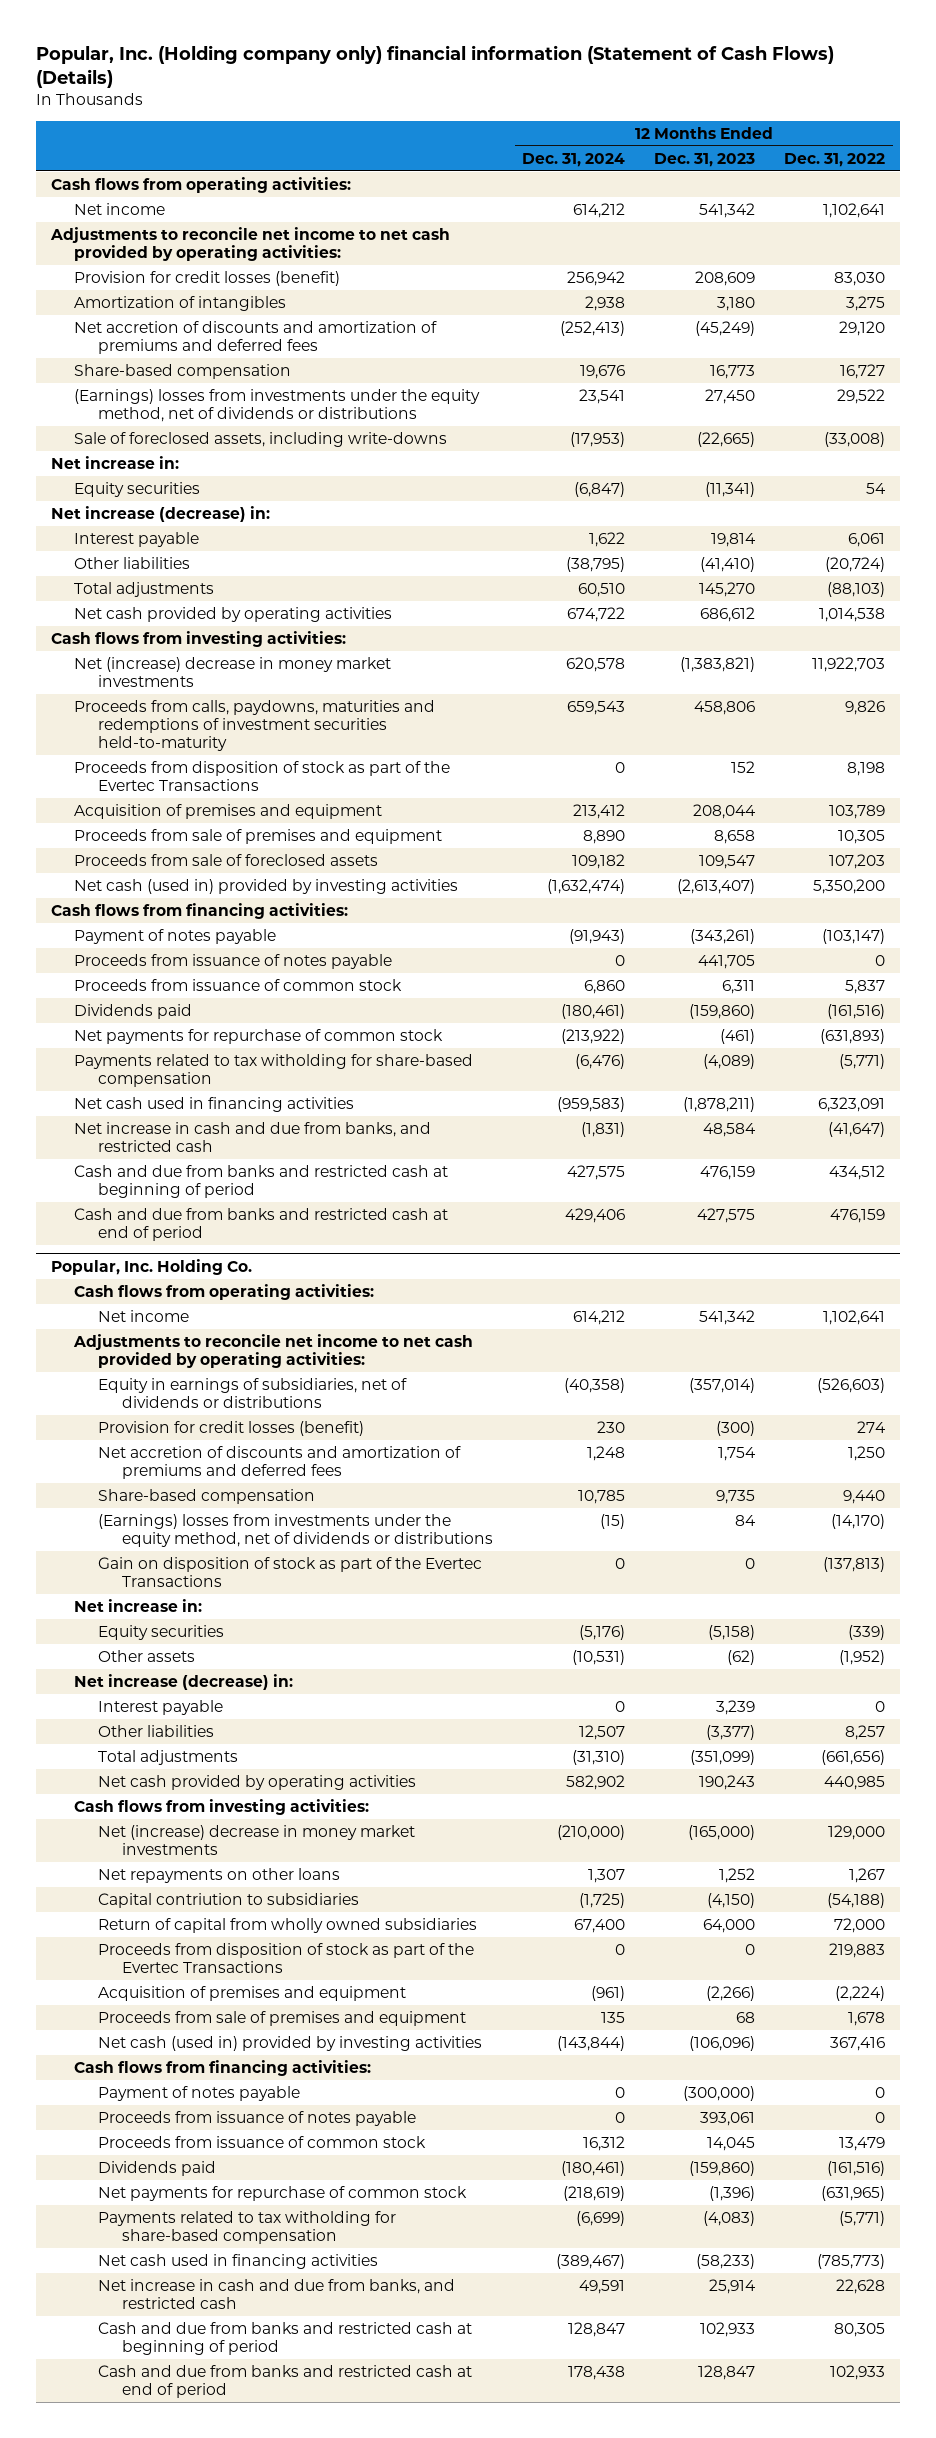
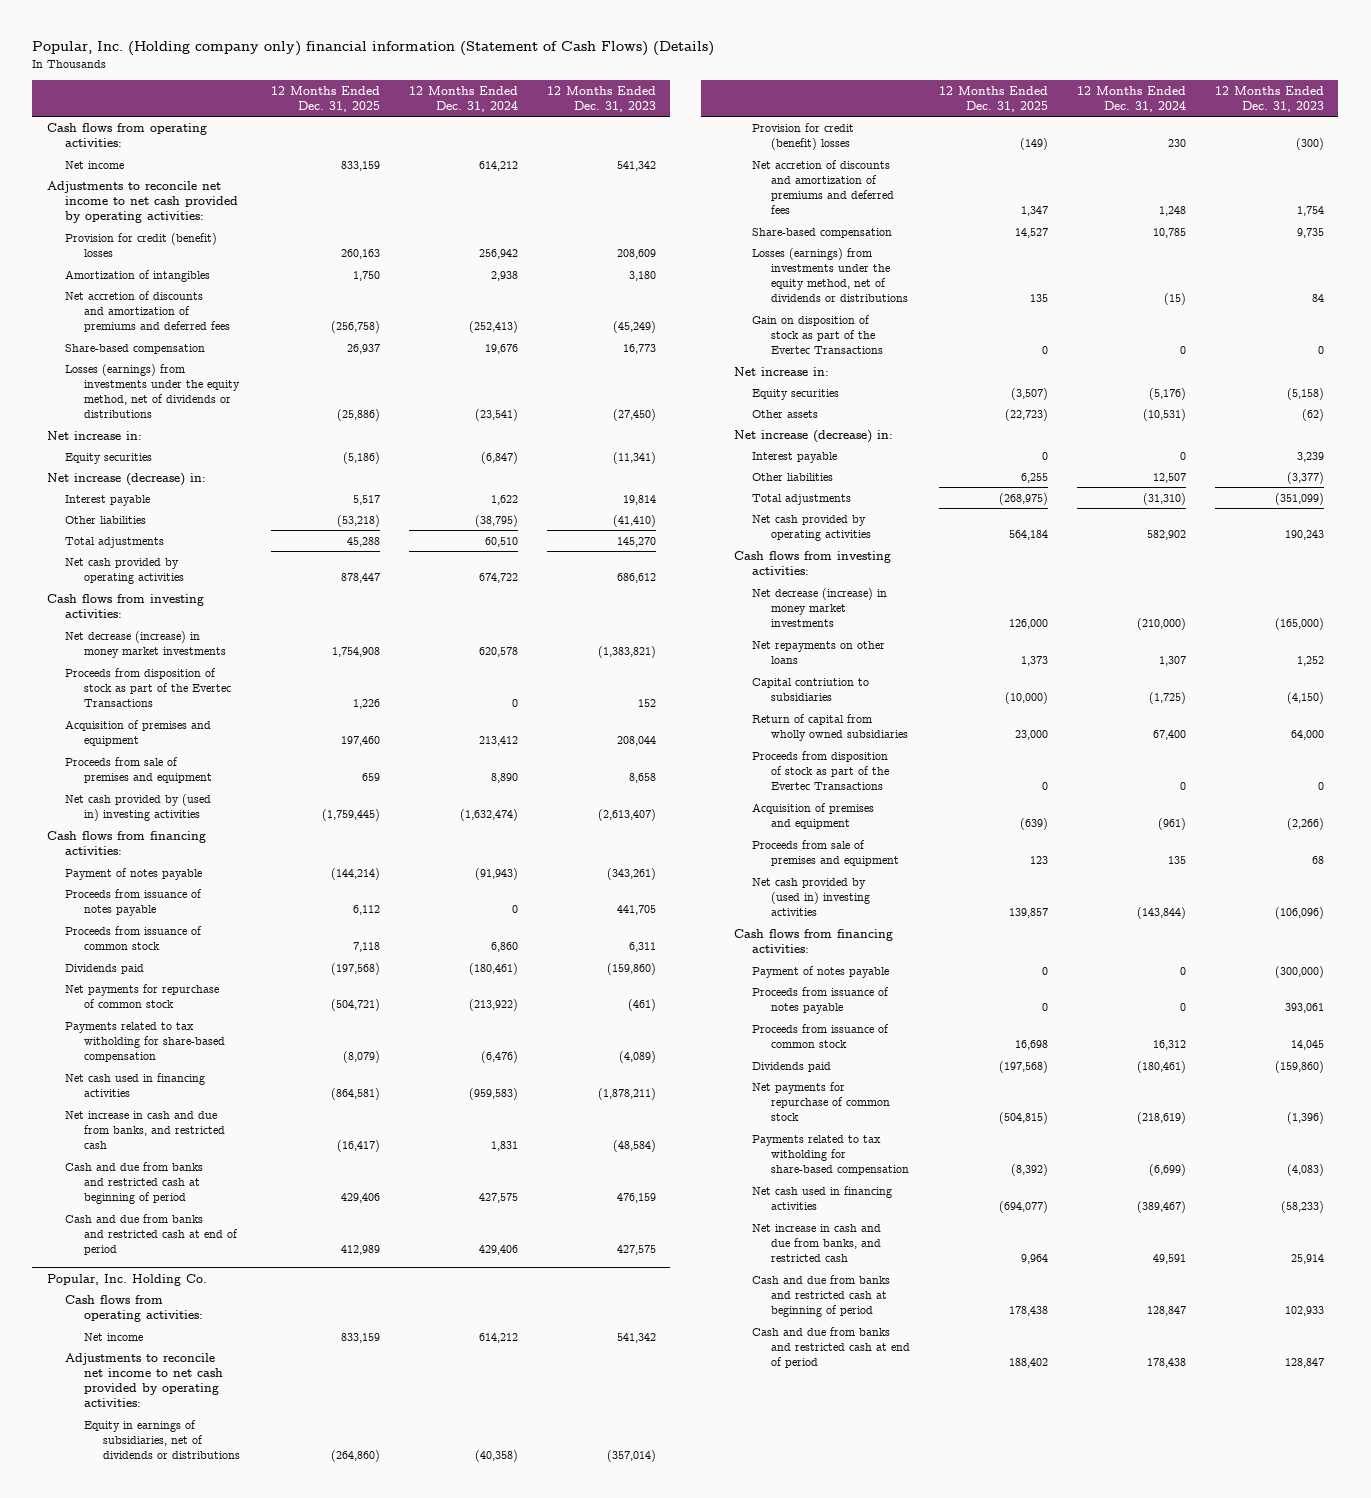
- | 12 Months Ended Dec. 31, 2024 | 12 Months Ended Dec. 31, 2023 | 12 Months Ended Dec. 31, 2022
+ | 12 Months Ended Dec. 31, 2025 | 12 Months Ended Dec. 31, 2024 | 12 Months Ended Dec. 31, 2023
- Provision for credit losses (benefit) | 256,942 | 208,609 | 83,030
+ Provision for credit (benefit) losses | 260,163 | 256,942 | 208,609
- (Earnings) losses from investments under the equity method, net of dividends or distributions | 23,541 | 27,450 | 29,522
- Sale of foreclosed assets, including write-downs | (17,953) | (22,665) | (33,008)
+ Losses (earnings) from investments under the equity method, net of dividends or distributions | (25,886) | (23,541) | (27,450)
- Net (increase) decrease in money market investments | 620,578 | (1,383,821) | 11,922,703
- Proceeds from calls, paydowns, maturities and redemptions of investment securities held-to-maturity | 659,543 | 458,806 | 9,826
+ Net decrease (increase) in money market investments | 1,754,908 | 620,578 | (1,383,821)
- Proceeds from sale of foreclosed assets | 109,182 | 109,547 | 107,203
- Net cash (used in) provided by investing activities | (1,632,474) | (2,613,407) | 5,350,200
+ Net cash provided by (used in) investing activities | (1,759,445) | (1,632,474) | (2,613,407)
- Net increase in cash and due from banks, and restricted cash | (1,831) | 48,584 | (41,647)
+ Net increase in cash and due from banks, and restricted cash | (16,417) | 1,831 | (48,584)
@ Popular, Inc. Holding Co.
- Provision for credit losses (benefit) | 230 | (300) | 274
+ Provision for credit (benefit) losses | (149) | 230 | (300)
- (Earnings) losses from investments under the equity method, net of dividends or distributions | (15) | 84 | (14,170)
+ Losses (earnings) from investments under the equity method, net of dividends or distributions | 135 | (15) | 84
- Net (increase) decrease in money market investments | (210,000) | (165,000) | 129,000
+ Net decrease (increase) in money market investments | 126,000 | (210,000) | (165,000)
- Net cash (used in) provided by investing activities | (143,844) | (106,096) | 367,416
+ Net cash provided by (used in) investing activities | 139,857 | (143,844) | (106,096)

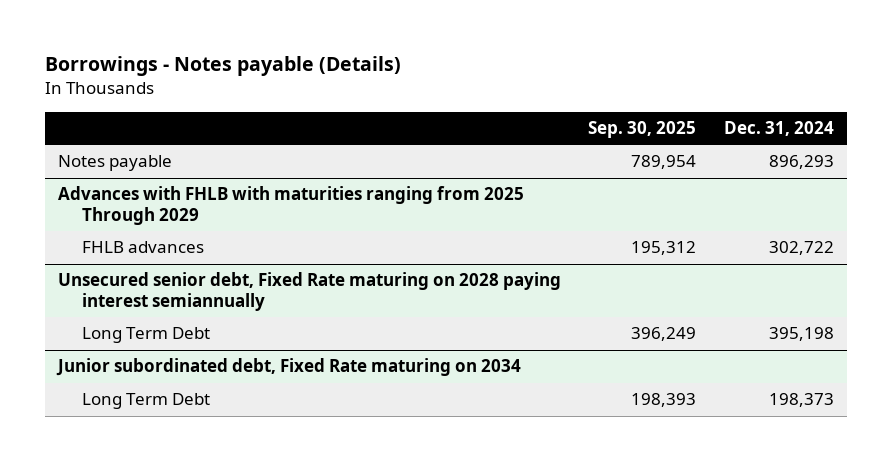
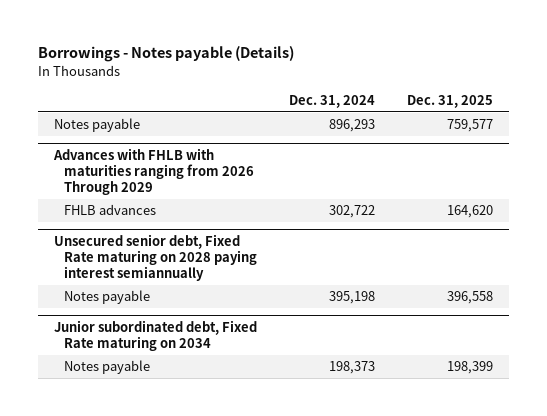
- | Sep. 30, 2025 | Dec. 31, 2024
+ | Dec. 31, 2024 | Dec. 31, 2025
- Advances with FHLB with maturities ranging from 2025 Through 2029
+ Advances with FHLB with maturities ranging from 2026 Through 2029
@ Unsecured senior debt, Fixed Rate maturing on 2028 paying interest semiannually
- Long Term Debt | 396,249 | 395,198
+ Notes payable | 395,198 | 396,558
@ Junior subordinated debt, Fixed Rate maturing on 2034
- Long Term Debt | 198,393 | 198,373
+ Notes payable | 198,373 | 198,399

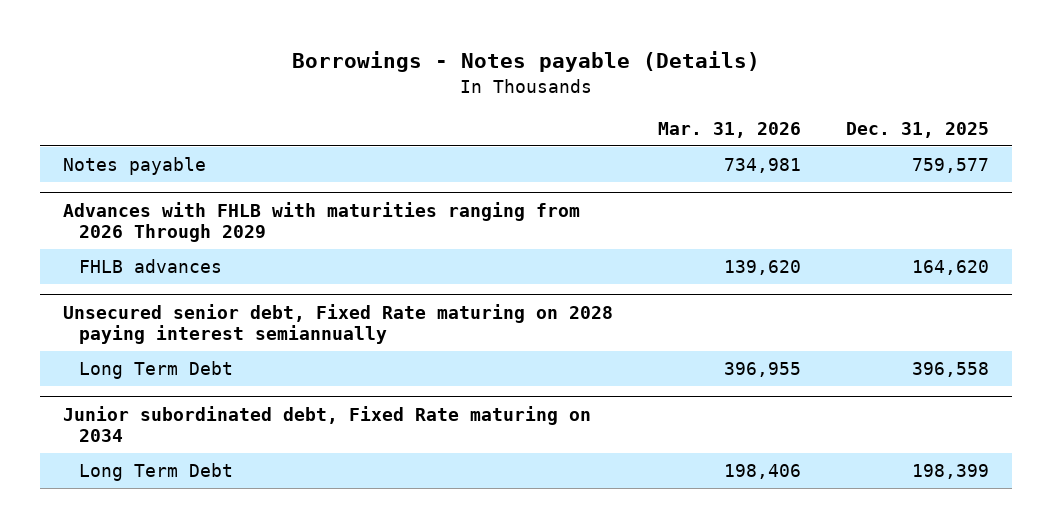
- | Dec. 31, 2024 | Dec. 31, 2025
+ | Mar. 31, 2026 | Dec. 31, 2025
@ Unsecured senior debt, Fixed Rate maturing on 2028 paying interest semiannually
- Notes payable | 395,198 | 396,558
+ Long Term Debt | 396,955 | 396,558
@ Junior subordinated debt, Fixed Rate maturing on 2034
- Notes payable | 198,373 | 198,399
+ Long Term Debt | 198,406 | 198,399

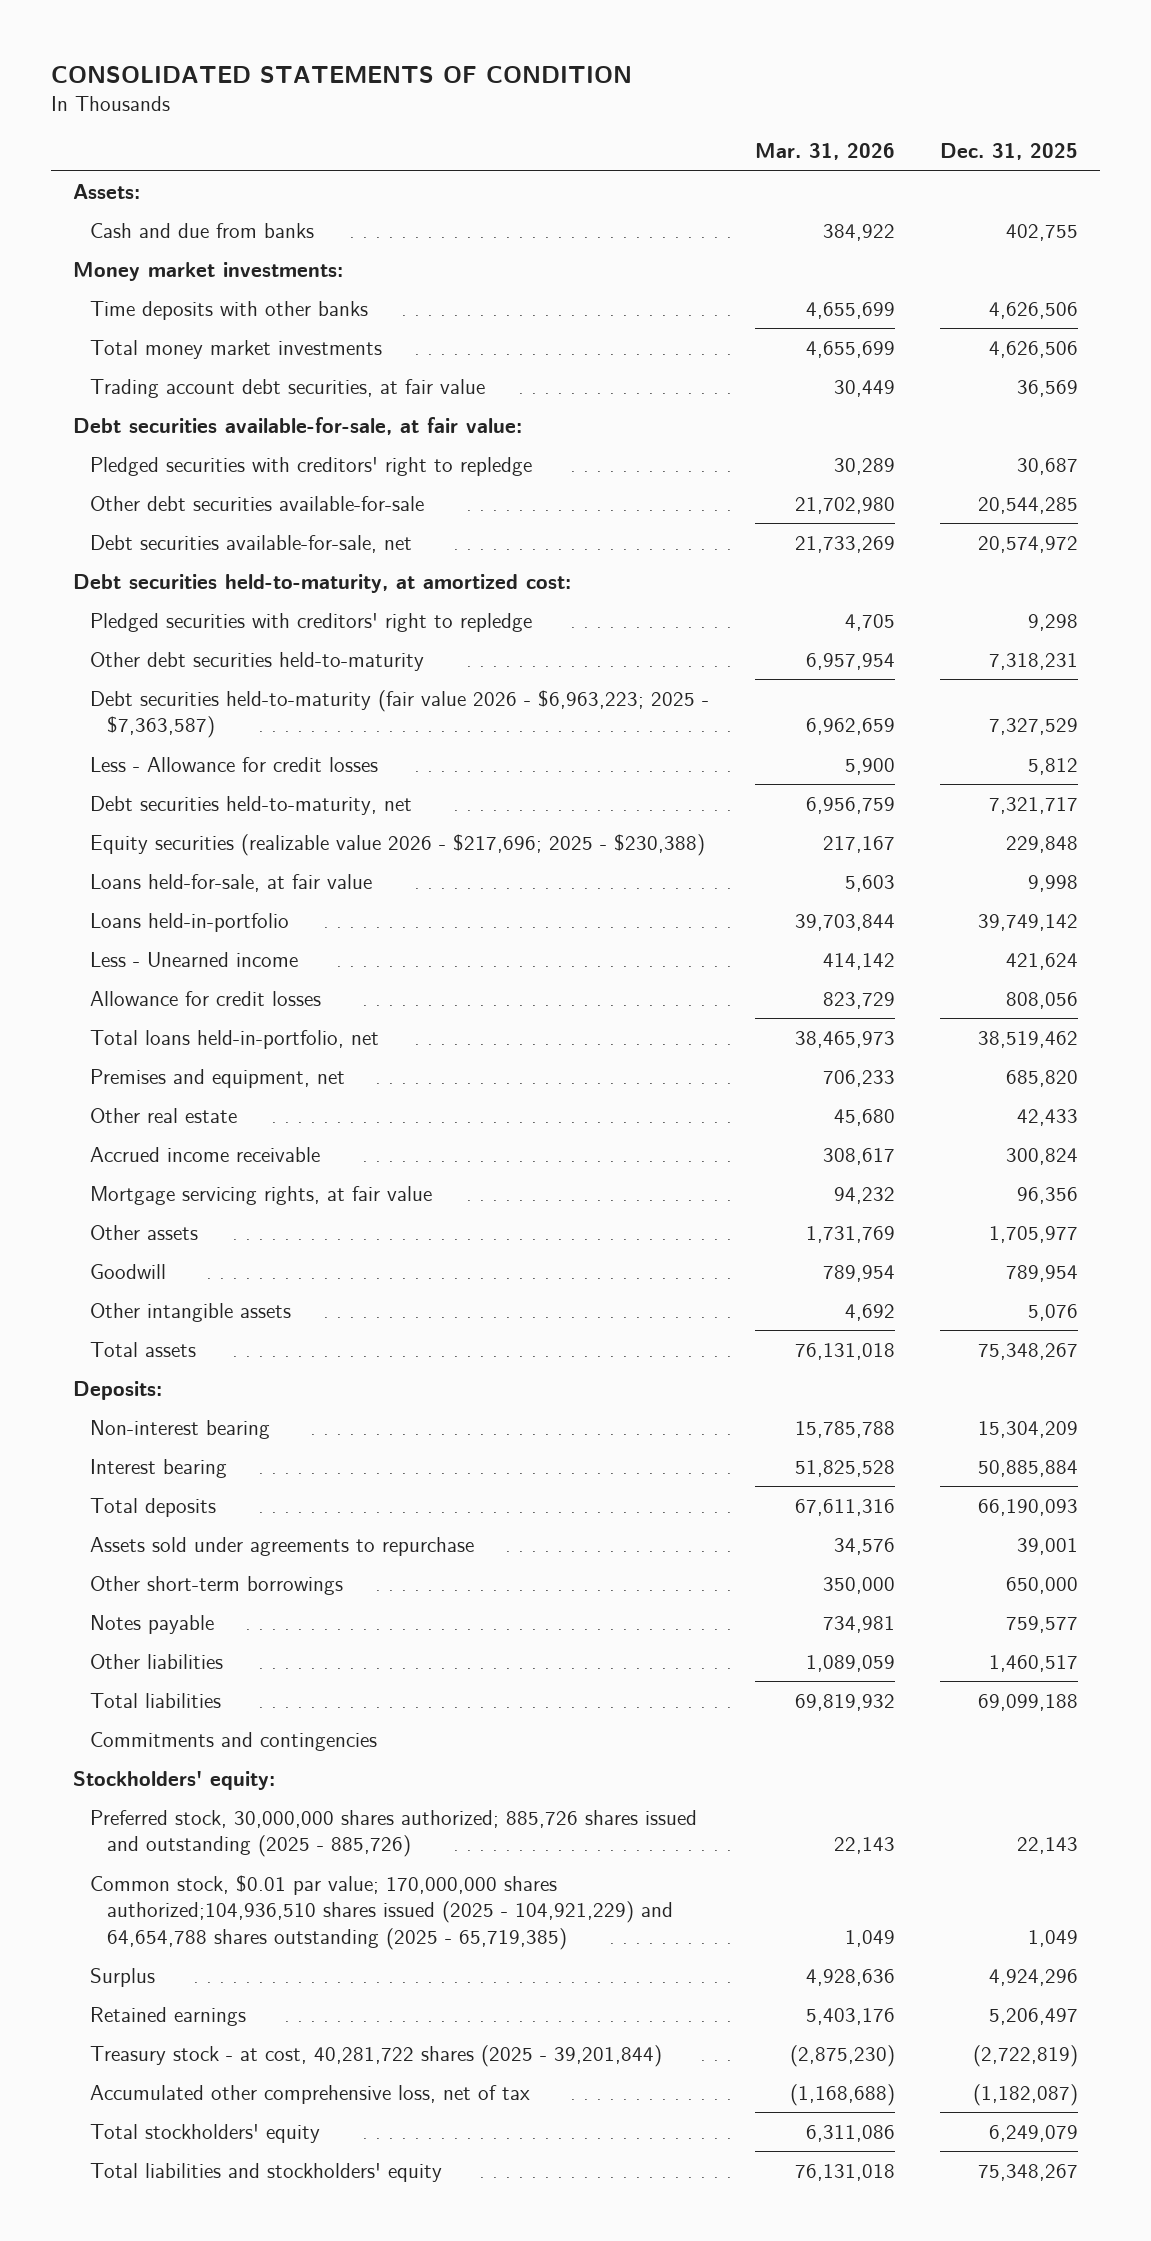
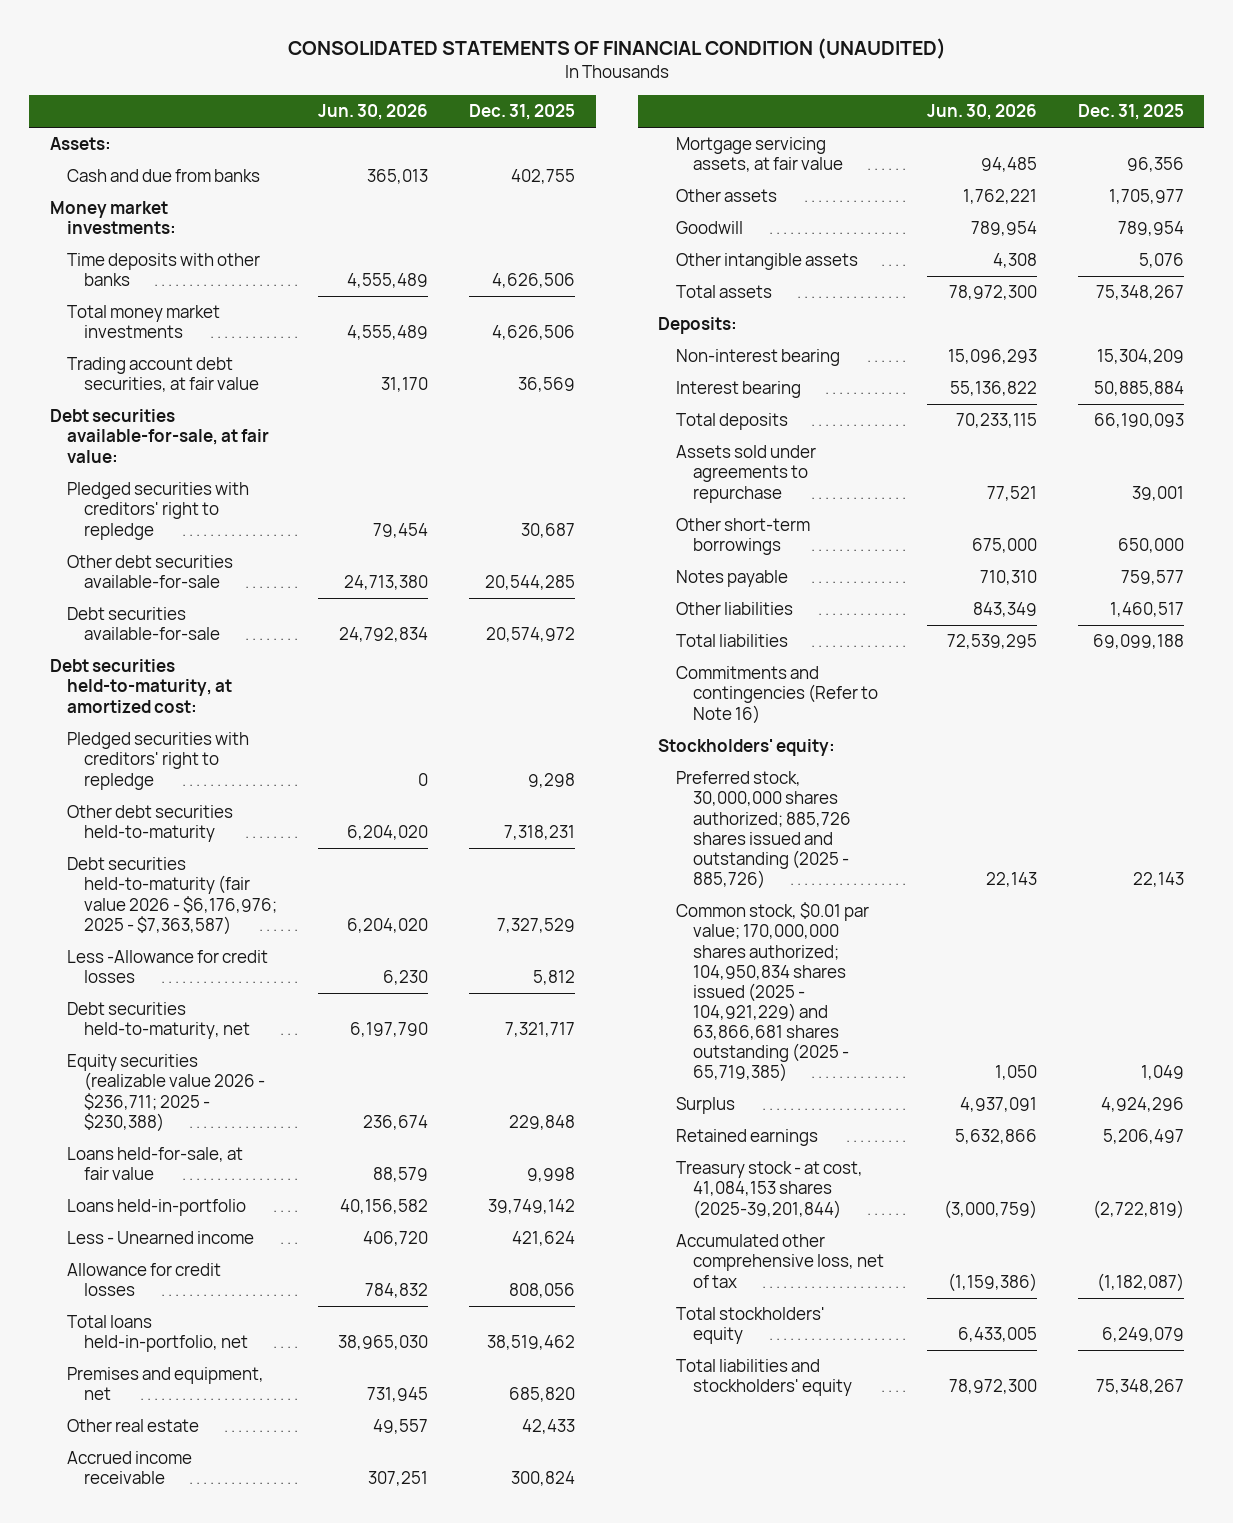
- CONSOLIDATED STATEMENTS OF CONDITION
+ CONSOLIDATED STATEMENTS OF FINANCIAL CONDITION (UNAUDITED)
- | Mar. 31, 2026 | Dec. 31, 2025
+ | Jun. 30, 2026 | Dec. 31, 2025
- Debt securities available-for-sale, net | 21,733,269 | 20,574,972
+ Debt securities available-for-sale | 24,792,834 | 20,574,972
- Debt securities held-to-maturity (fair value 2026 - $6,963,223; 2025 - $7,363,587) | 6,962,659 | 7,327,529
- Less - Allowance for credit losses | 5,900 | 5,812
+ Debt securities held-to-maturity (fair value 2026 - $6,176,976; 2025 - $7,363,587) | 6,204,020 | 7,327,529
+ Less -Allowance for credit losses | 6,230 | 5,812
- Equity securities (realizable value 2026 - $217,696; 2025 - $230,388) | 217,167 | 229,848
+ Equity securities (realizable value 2026 - $236,711; 2025 - $230,388) | 236,674 | 229,848
- Mortgage servicing rights, at fair value | 94,232 | 96,356
+ Mortgage servicing assets, at fair value | 94,485 | 96,356
- Commitments and contingencies
+ Commitments and contingencies (Refer to Note 16)
- Common stock, $0.01 par value; 170,000,000 shares authorized;104,936,510 shares issued (2025 - 104,921,229) and 64,654,788 shares outstanding (2025 - 65,719,385) | 1,049 | 1,049
+ Common stock, $0.01 par value; 170,000,000 shares authorized; 104,950,834 shares issued (2025 - 104,921,229) and 63,866,681 shares outstanding (2025 - 65,719,385) | 1,050 | 1,049
- Treasury stock - at cost, 40,281,722 shares (2025 - 39,201,844) | (2,875,230) | (2,722,819)
+ Treasury stock - at cost, 41,084,153 shares (2025-39,201,844) | (3,000,759) | (2,722,819)

